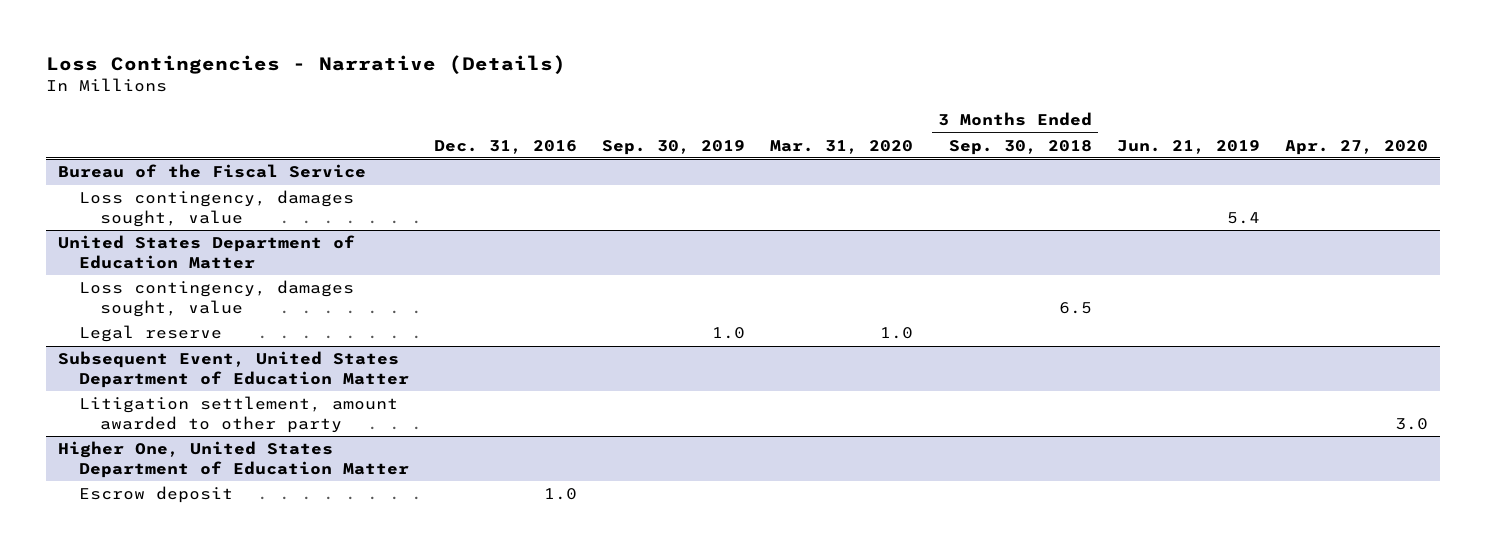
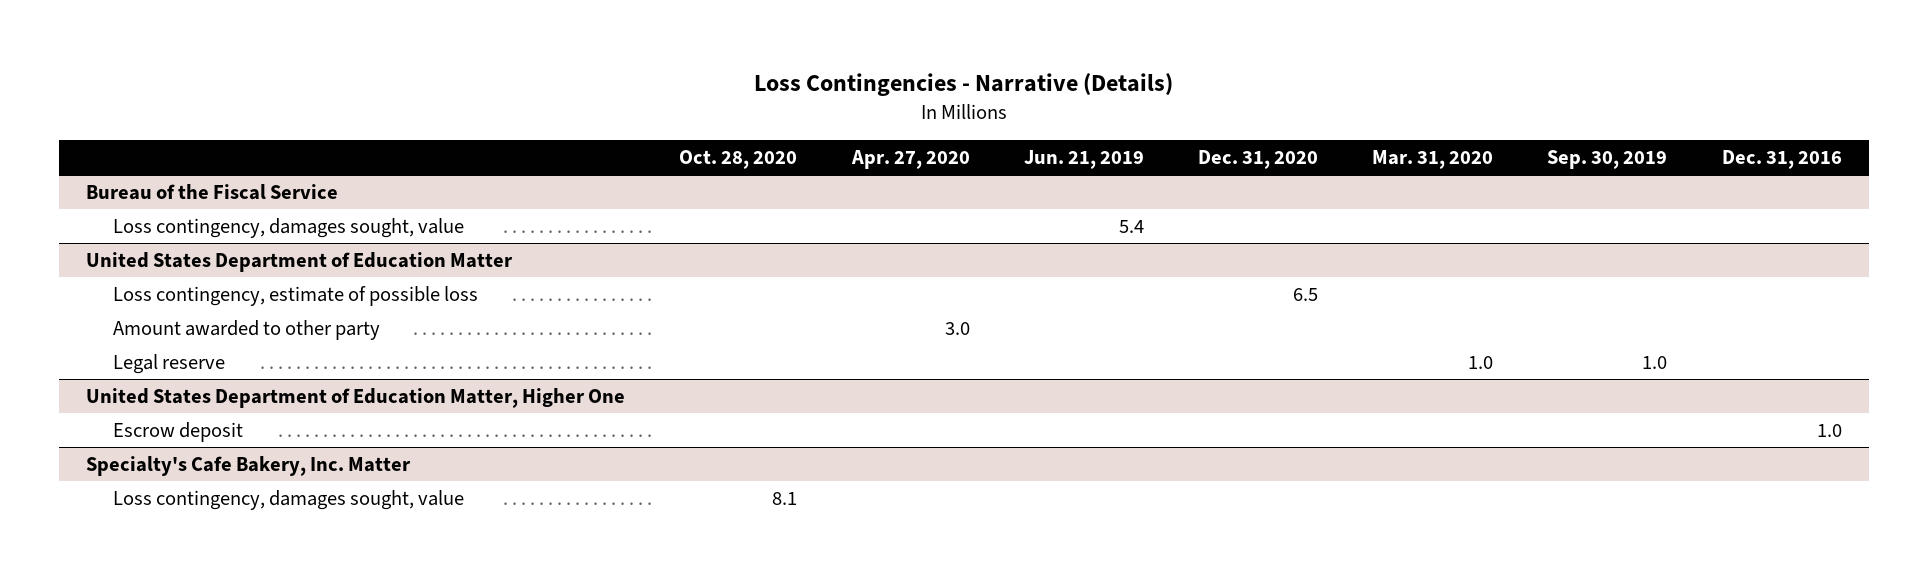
- | Dec. 31, 2016 | Sep. 30, 2019 | Mar. 31, 2020 | 3 Months Ended Sep. 30, 2018 | Jun. 21, 2019 | Apr. 27, 2020
+ | Oct. 28, 2020 | Apr. 27, 2020 | Jun. 21, 2019 | Dec. 31, 2020 | Mar. 31, 2020 | Sep. 30, 2019 | Dec. 31, 2016
@ United States Department of Education Matter
- Loss contingency, damages sought, value | | | | 6.5 | |
+ Loss contingency, estimate of possible loss | | | | 6.5 | | |
+ Amount awarded to other party | | 3.0 | | | | |
- Subsequent Event, United States Department of Education Matter
- Litigation settlement, amount awarded to other party | | | | | | 3.0
- Higher One, United States Department of Education Matter
+ United States Department of Education Matter, Higher One
+ Specialty's Cafe Bakery, Inc. Matter
+ Loss contingency, damages sought, value | 8.1 | | | | | |

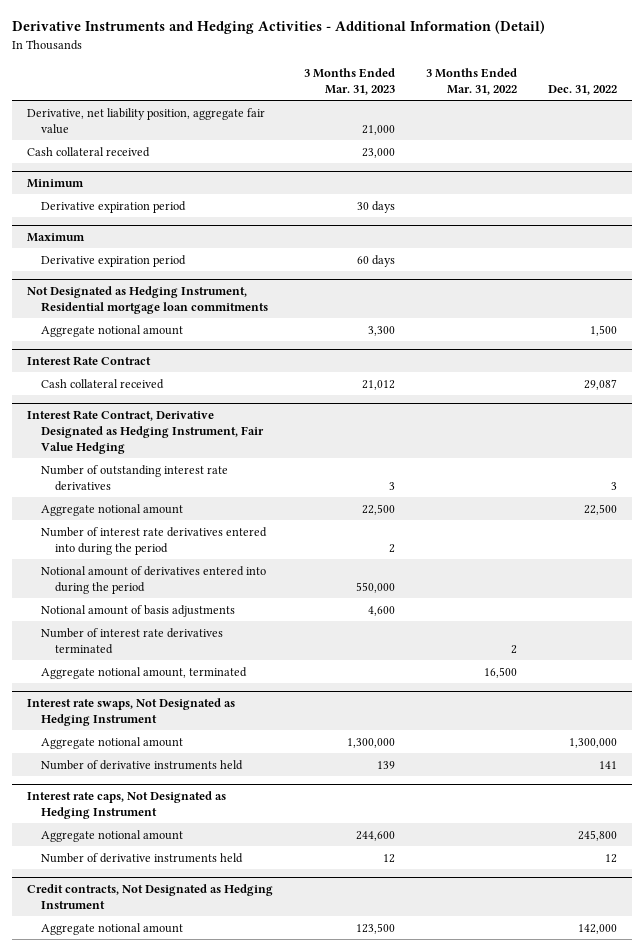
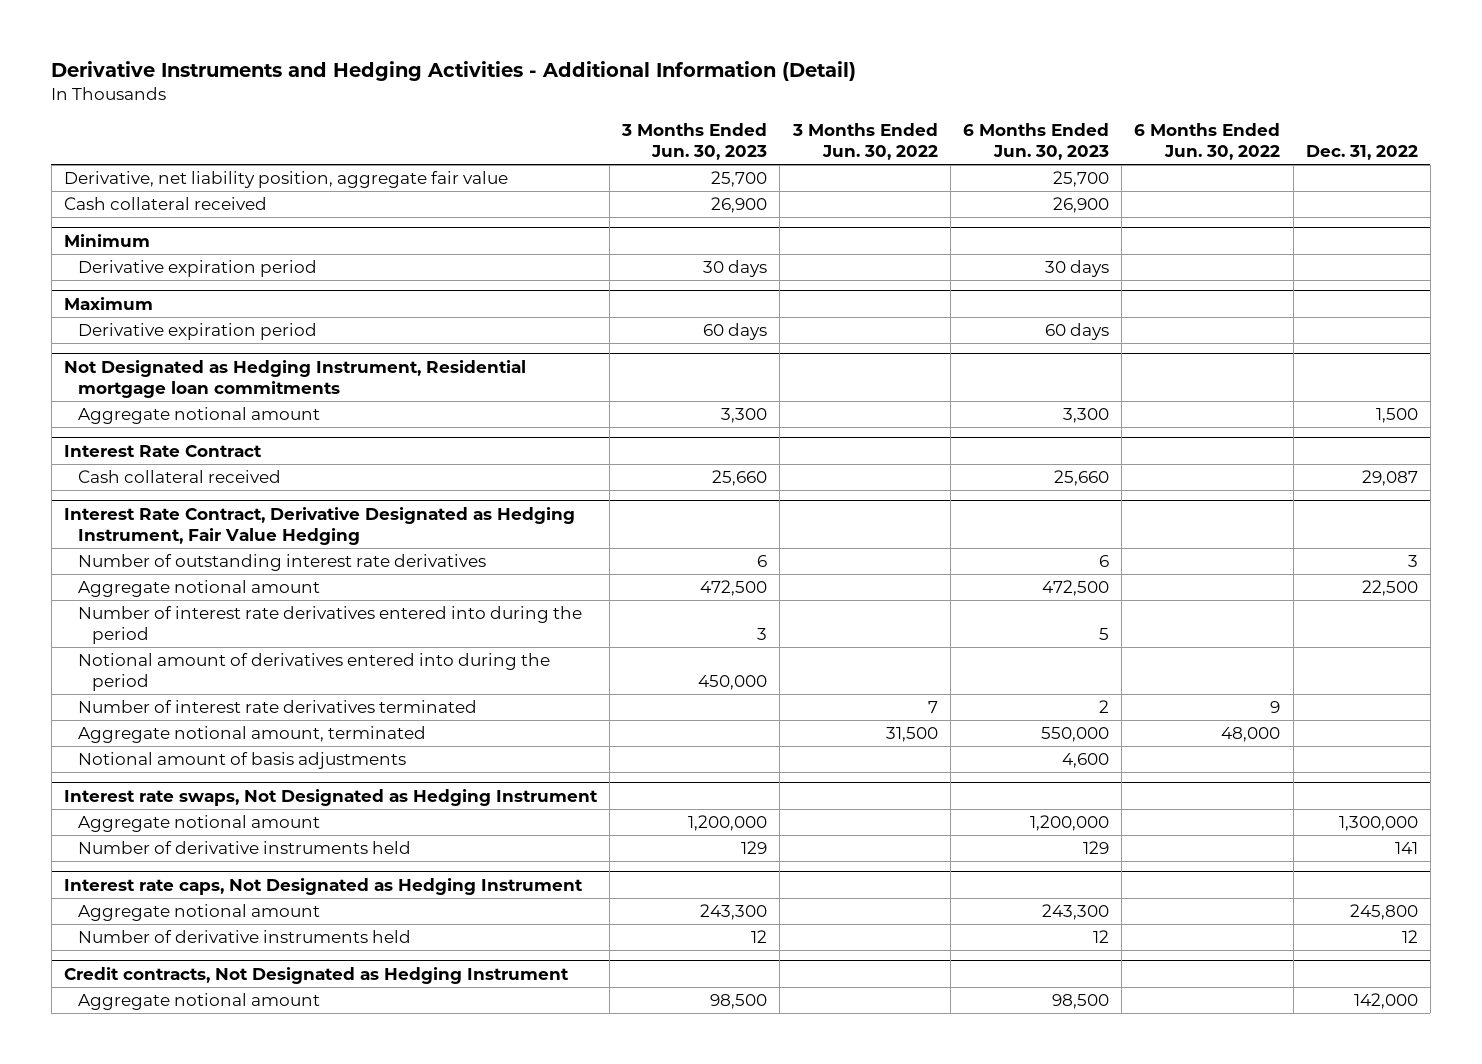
- | 3 Months Ended Mar. 31, 2023 | 3 Months Ended Mar. 31, 2022 | Dec. 31, 2022
+ | 3 Months Ended Jun. 30, 2023 | 3 Months Ended Jun. 30, 2022 | 6 Months Ended Jun. 30, 2023 | 6 Months Ended Jun. 30, 2022 | Dec. 31, 2022
@ Interest Rate Contract, Derivative Designated as Hedging Instrument, Fair Value Hedging
moved down: Notional amount of basis adjustments | | | 4,600 | |

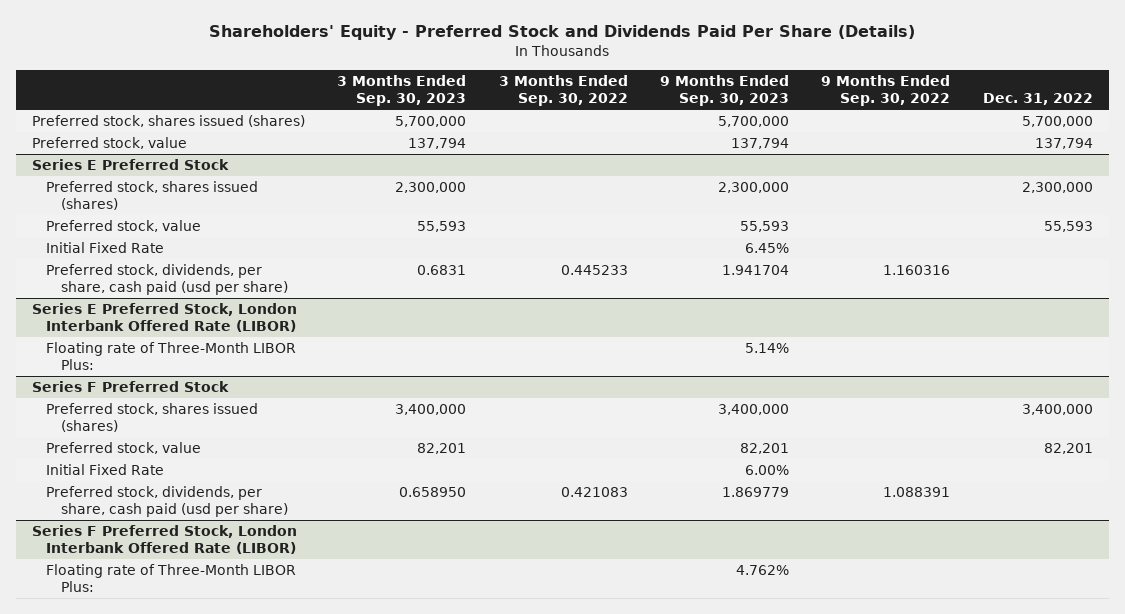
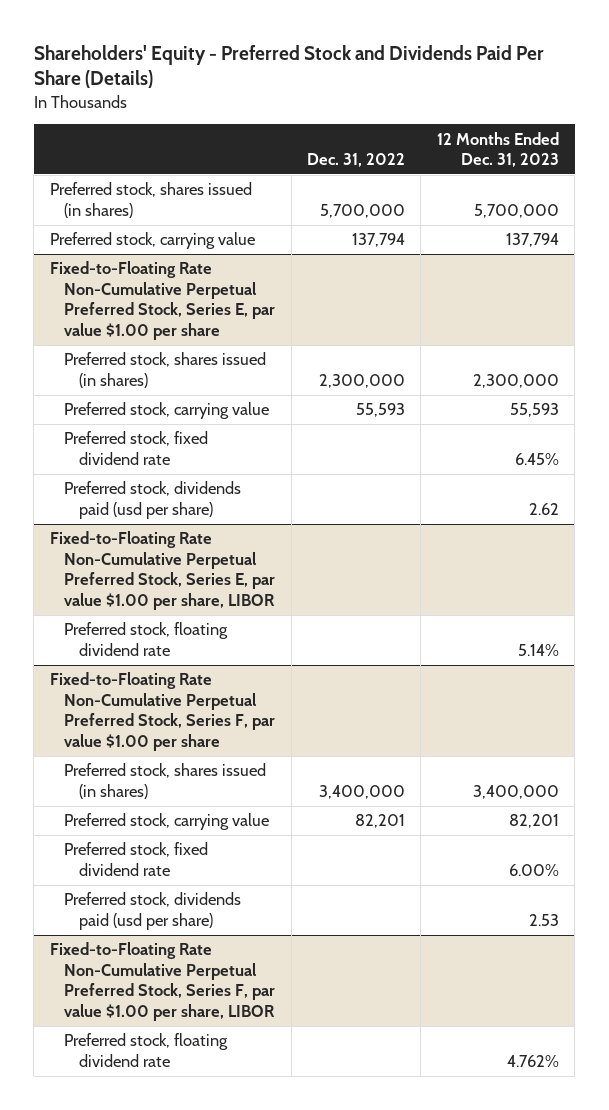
- | 3 Months Ended Sep. 30, 2023 | 3 Months Ended Sep. 30, 2022 | 9 Months Ended Sep. 30, 2023 | 9 Months Ended Sep. 30, 2022 | Dec. 31, 2022
+ | Dec. 31, 2022 | 12 Months Ended Dec. 31, 2023
- Preferred stock, shares issued (shares) | 5,700,000 | | 5,700,000 | | 5,700,000
- Preferred stock, value | 137,794 | | 137,794 | | 137,794
- Series E Preferred Stock
- Preferred stock, shares issued (shares) | 2,300,000 | | 2,300,000 | | 2,300,000
- Preferred stock, value | 55,593 | | 55,593 | | 55,593
- Initial Fixed Rate | | | 6.45% | |
- Preferred stock, dividends, per share, cash paid (usd per share) | 0.6831 | 0.445233 | 1.941704 | 1.160316 |
- Series E Preferred Stock, London Interbank Offered Rate (LIBOR)
- Floating rate of Three-Month LIBOR Plus: | | | 5.14% | |
- Series F Preferred Stock
- Preferred stock, shares issued (shares) | 3,400,000 | | 3,400,000 | | 3,400,000
- Preferred stock, value | 82,201 | | 82,201 | | 82,201
- Initial Fixed Rate | | | 6.00% | |
- Preferred stock, dividends, per share, cash paid (usd per share) | 0.658950 | 0.421083 | 1.869779 | 1.088391 |
- Series F Preferred Stock, London Interbank Offered Rate (LIBOR)
- Floating rate of Three-Month LIBOR Plus: | | | 4.762% | |
+ Preferred stock, shares issued (in shares) | 5,700,000 | 5,700,000
+ Preferred stock, carrying value | 137,794 | 137,794
+ Fixed-to-Floating Rate Non-Cumulative Perpetual Preferred Stock, Series E, par value $1.00 per share
+ Preferred stock, shares issued (in shares) | 2,300,000 | 2,300,000
+ Preferred stock, carrying value | 55,593 | 55,593
+ Preferred stock, fixed dividend rate | | 6.45%
+ Preferred stock, dividends paid (usd per share) | | 2.62
+ Fixed-to-Floating Rate Non-Cumulative Perpetual Preferred Stock, Series E, par value $1.00 per share, LIBOR
+ Preferred stock, floating dividend rate | | 5.14%
+ Fixed-to-Floating Rate Non-Cumulative Perpetual Preferred Stock, Series F, par value $1.00 per share
+ Preferred stock, shares issued (in shares) | 3,400,000 | 3,400,000
+ Preferred stock, carrying value | 82,201 | 82,201
+ Preferred stock, fixed dividend rate | | 6.00%
+ Preferred stock, dividends paid (usd per share) | | 2.53
+ Fixed-to-Floating Rate Non-Cumulative Perpetual Preferred Stock, Series F, par value $1.00 per share, LIBOR
+ Preferred stock, floating dividend rate | | 4.762%

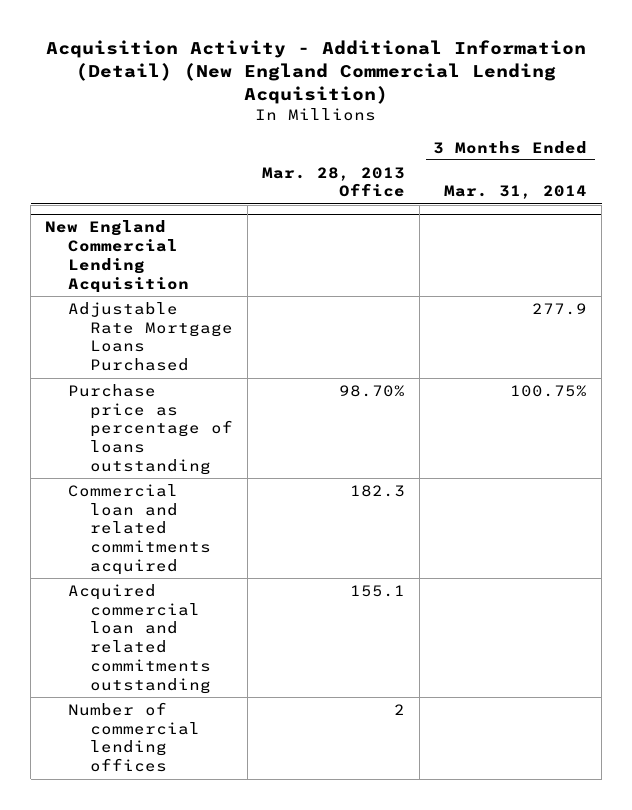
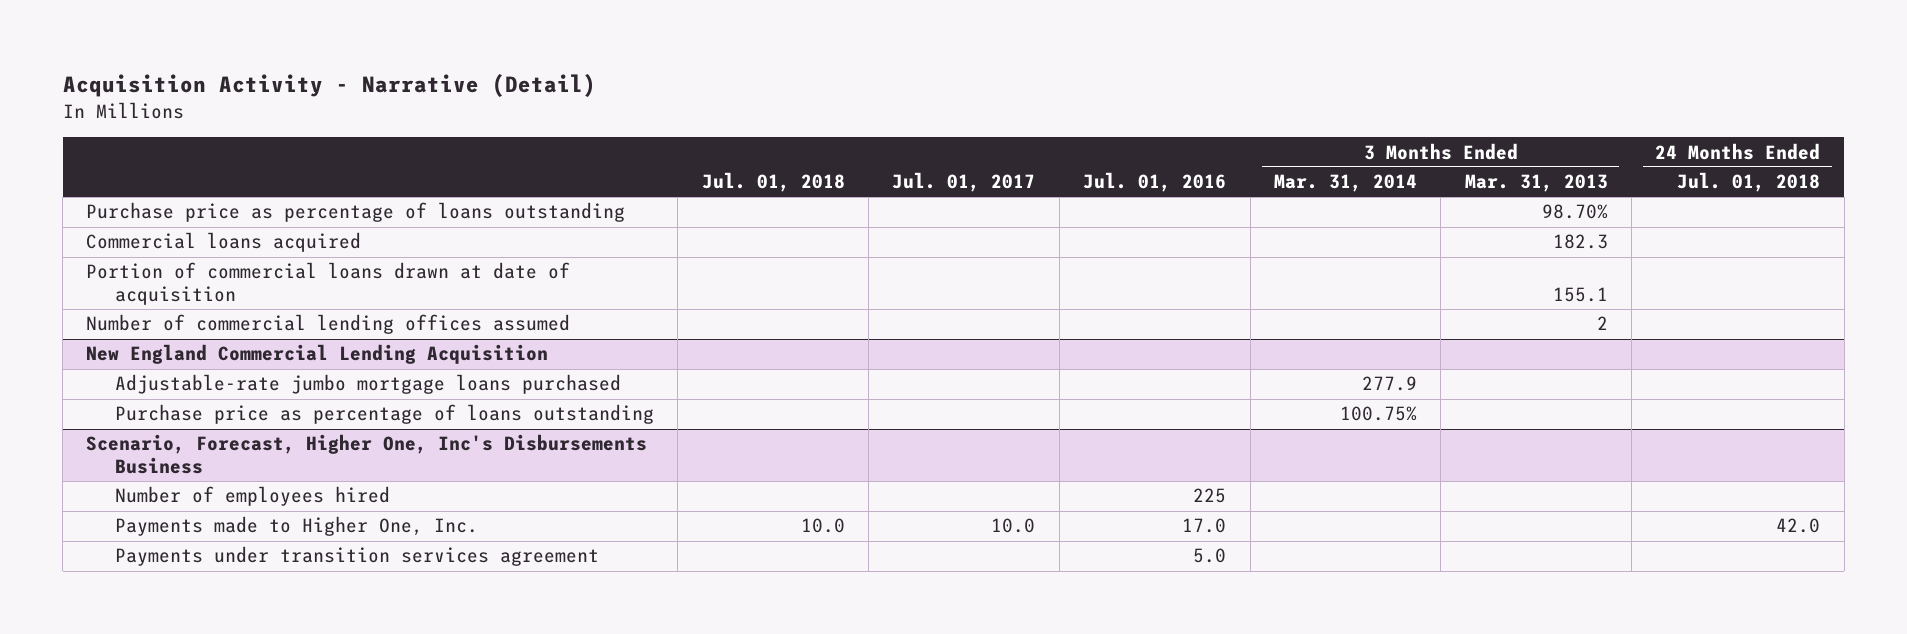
- Acquisition Activity - Additional Information (Detail) (New England Commercial Lending Acquisition)
+ Acquisition Activity - Narrative (Detail)
- | Mar. 28, 2013 Office | 3 Months Ended Mar. 31, 2014
+ | Jul. 01, 2018 | Jul. 01, 2017 | Jul. 01, 2016 | 3 Months Ended Mar. 31, 2014 | 3 Months Ended Mar. 31, 2013 | 24 Months Ended Jul. 01, 2018
+ Purchase price as percentage of loans outstanding | | | | | 98.70% |
+ Commercial loans acquired | | | | | 182.3 |
+ Portion of commercial loans drawn at date of acquisition | | | | | 155.1 |
+ Number of commercial lending offices assumed | | | | | 2 |
@ New England Commercial Lending Acquisition
- Adjustable Rate Mortgage Loans Purchased | | 277.9
+ Adjustable-rate jumbo mortgage loans purchased | | | | 277.9 | |
- Commercial loan and related commitments acquired | 182.3 |
- Acquired commercial loan and related commitments outstanding | 155.1 |
- Number of commercial lending offices | 2 |
+ Scenario, Forecast, Higher One, Inc's Disbursements Business
+ Number of employees hired | | | 225 | | |
+ Payments made to Higher One, Inc. | 10.0 | 10.0 | 17.0 | | | 42.0
+ Payments under transition services agreement | | | 5.0 | | |

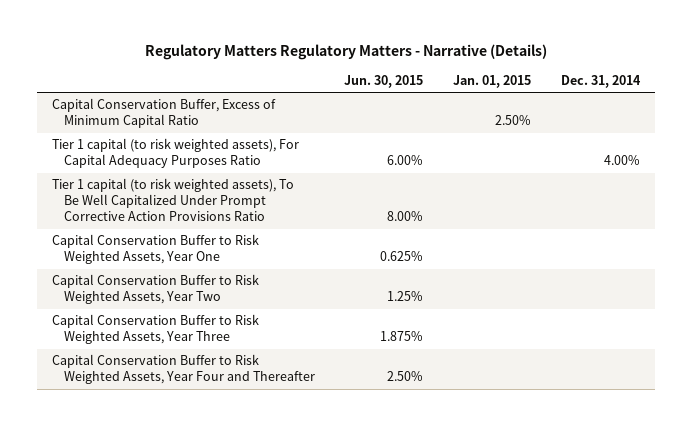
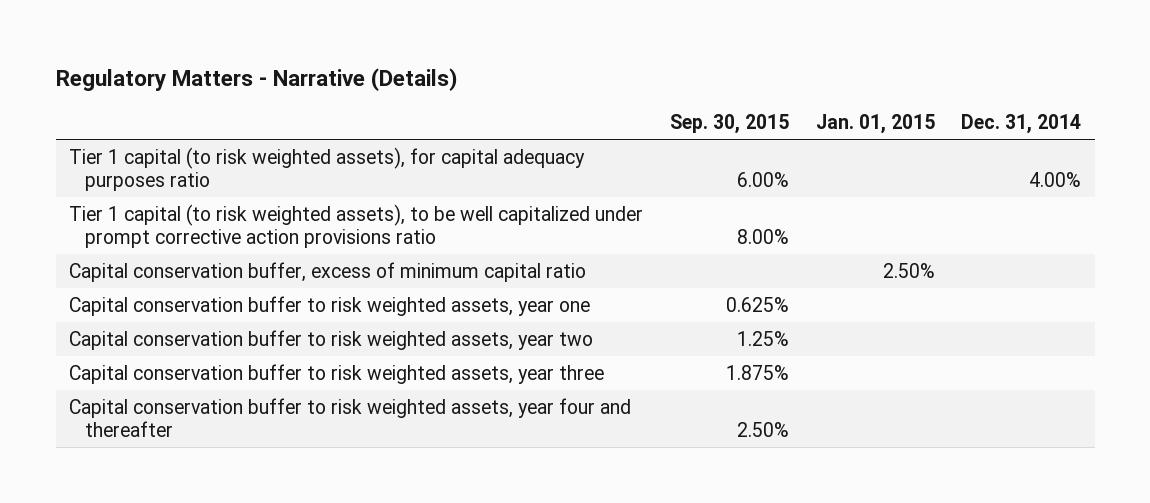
- Regulatory Matters Regulatory Matters - Narrative (Details)
+ Regulatory Matters - Narrative (Details)
- | Jun. 30, 2015 | Jan. 01, 2015 | Dec. 31, 2014
+ | Sep. 30, 2015 | Jan. 01, 2015 | Dec. 31, 2014
- Capital Conservation Buffer, Excess of Minimum Capital Ratio | | 2.50% |
- Tier 1 capital (to risk weighted assets), For Capital Adequacy Purposes Ratio | 6.00% | | 4.00%
- Tier 1 capital (to risk weighted assets), To Be Well Capitalized Under Prompt Corrective Action Provisions Ratio | 8.00% | |
- Capital Conservation Buffer to Risk Weighted Assets, Year One | 0.625% | |
- Capital Conservation Buffer to Risk Weighted Assets, Year Two | 1.25% | |
- Capital Conservation Buffer to Risk Weighted Assets, Year Three | 1.875% | |
- Capital Conservation Buffer to Risk Weighted Assets, Year Four and Thereafter | 2.50% | |
+ Tier 1 capital (to risk weighted assets), for capital adequacy purposes ratio | 6.00% | | 4.00%
+ Tier 1 capital (to risk weighted assets), to be well capitalized under prompt corrective action provisions ratio | 8.00% | |
+ Capital conservation buffer, excess of minimum capital ratio | | 2.50% |
+ Capital conservation buffer to risk weighted assets, year one | 0.625% | |
+ Capital conservation buffer to risk weighted assets, year two | 1.25% | |
+ Capital conservation buffer to risk weighted assets, year three | 1.875% | |
+ Capital conservation buffer to risk weighted assets, year four and thereafter | 2.50% | |

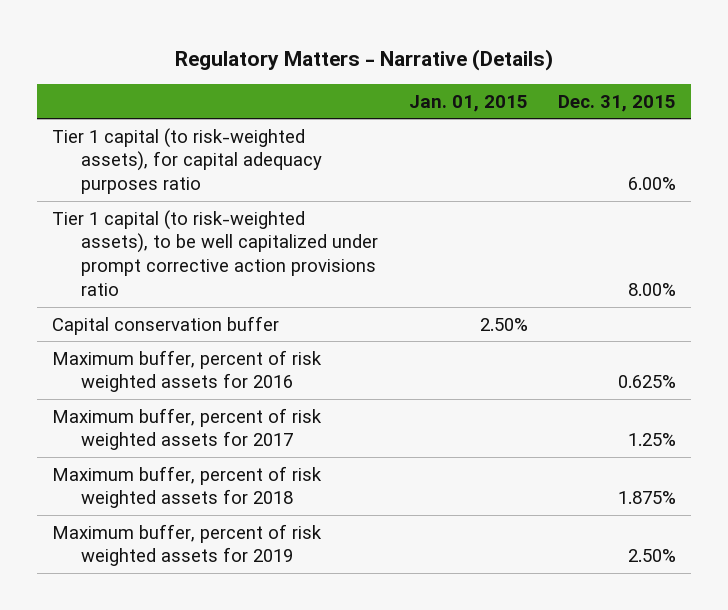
- | Sep. 30, 2015 | Jan. 01, 2015 | Dec. 31, 2014
+ | Jan. 01, 2015 | Dec. 31, 2015
- Tier 1 capital (to risk weighted assets), for capital adequacy purposes ratio | 6.00% | | 4.00%
- Tier 1 capital (to risk weighted assets), to be well capitalized under prompt corrective action provisions ratio | 8.00% | |
- Capital conservation buffer, excess of minimum capital ratio | | 2.50% |
- Capital conservation buffer to risk weighted assets, year one | 0.625% | |
- Capital conservation buffer to risk weighted assets, year two | 1.25% | |
- Capital conservation buffer to risk weighted assets, year three | 1.875% | |
- Capital conservation buffer to risk weighted assets, year four and thereafter | 2.50% | |
+ Tier 1 capital (to risk-weighted assets), for capital adequacy purposes ratio | | 6.00%
+ Tier 1 capital (to risk-weighted assets), to be well capitalized under prompt corrective action provisions ratio | | 8.00%
+ Capital conservation buffer | 2.50% |
+ Maximum buffer, percent of risk weighted assets for 2016 | | 0.625%
+ Maximum buffer, percent of risk weighted assets for 2017 | | 1.25%
+ Maximum buffer, percent of risk weighted assets for 2018 | | 1.875%
+ Maximum buffer, percent of risk weighted assets for 2019 | | 2.50%

